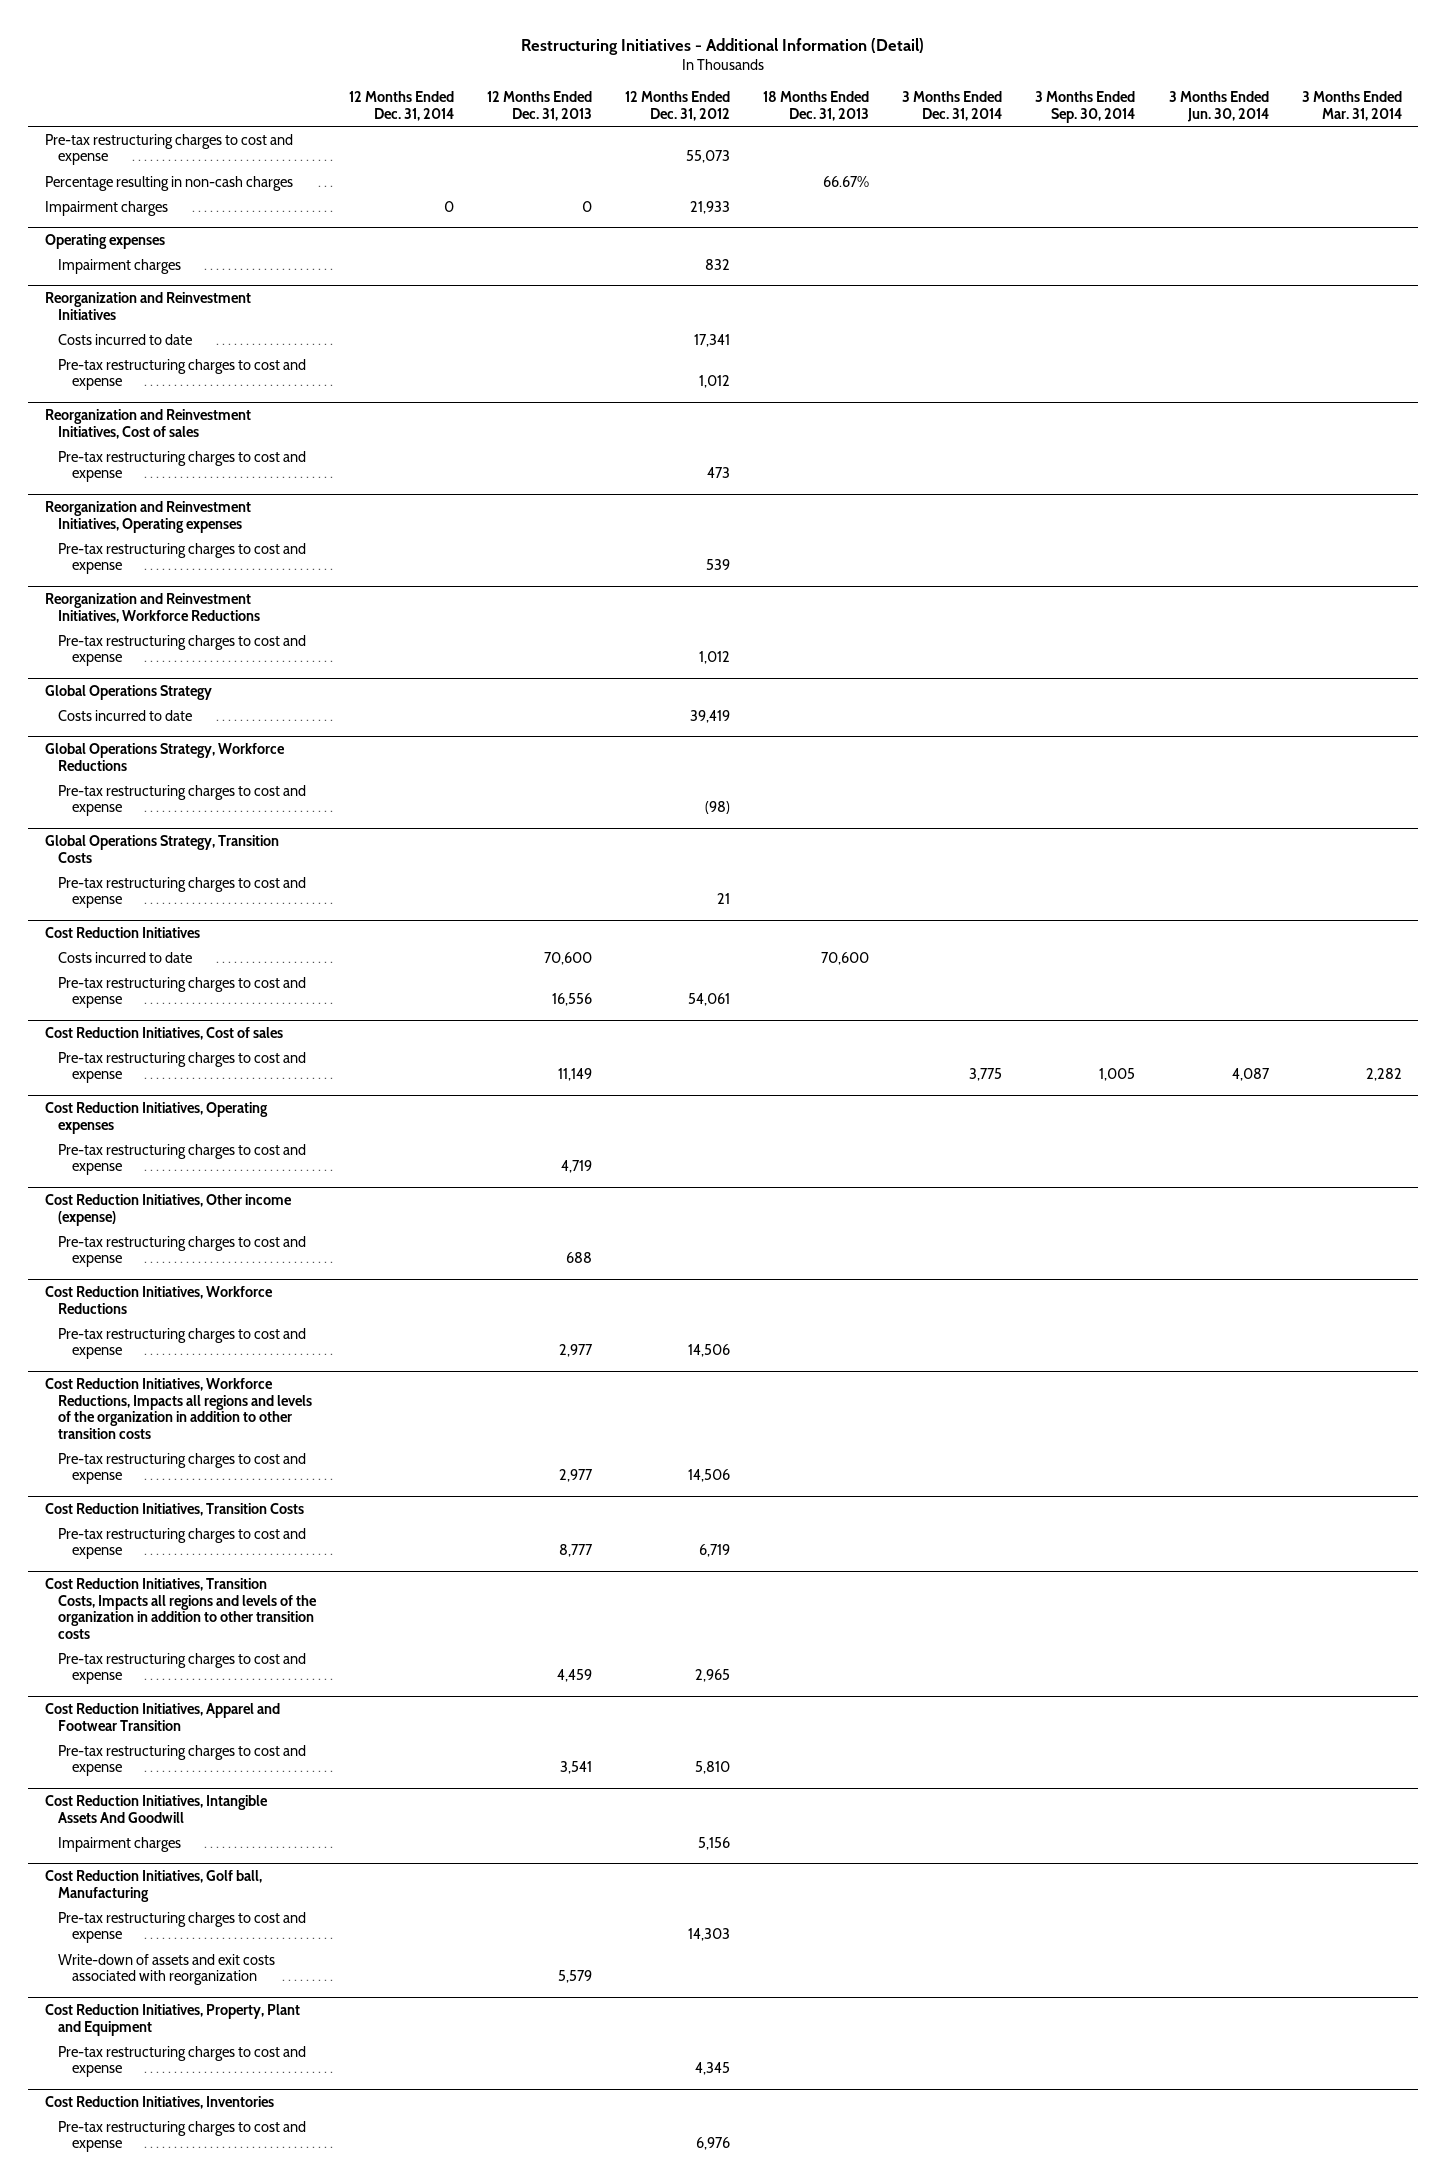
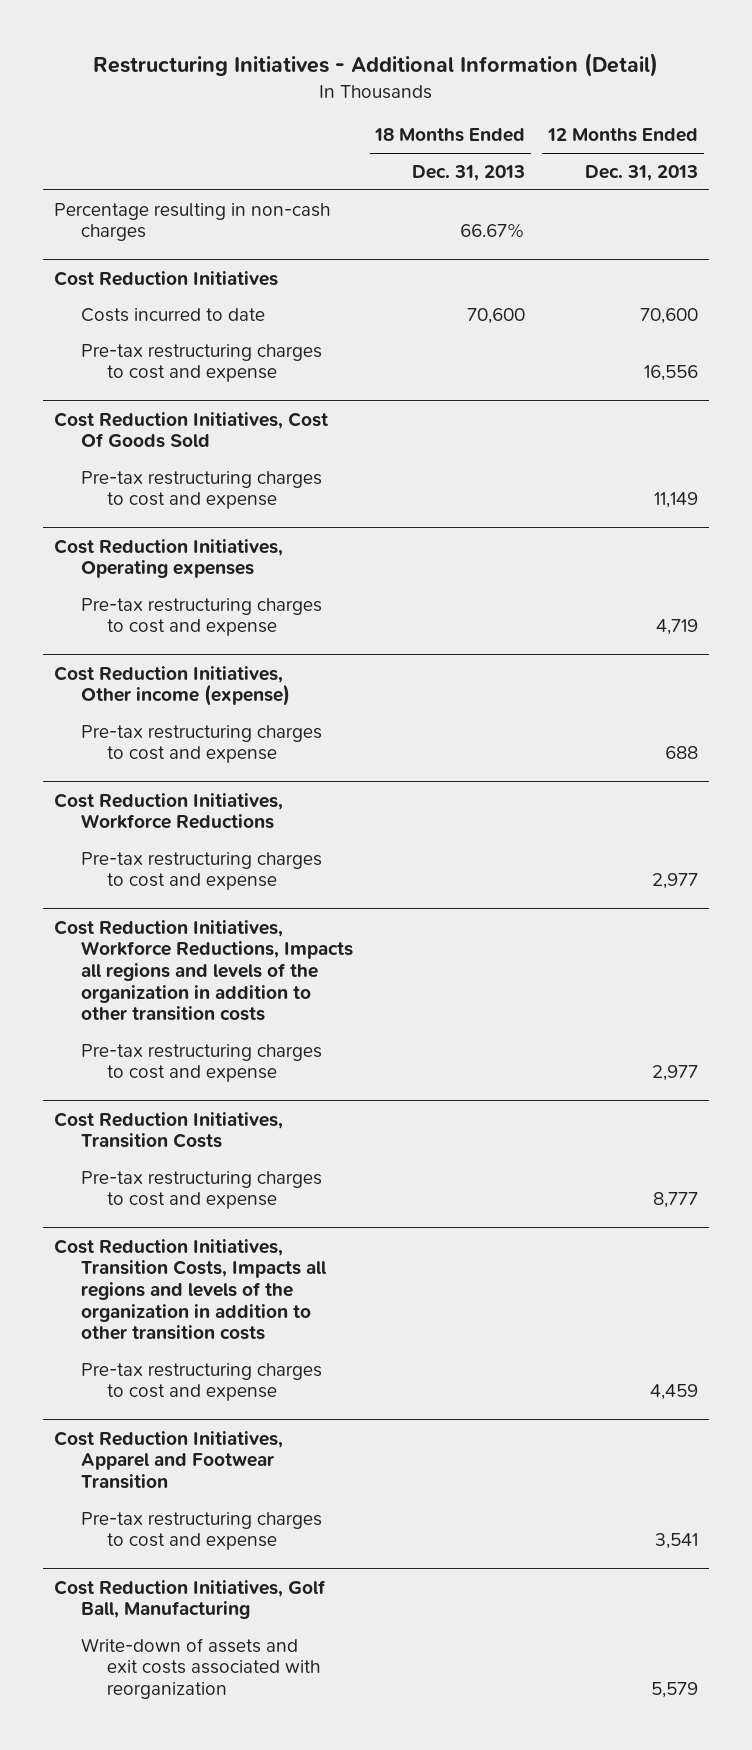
- | 12 Months Ended Dec. 31, 2014 | 12 Months Ended Dec. 31, 2013 | 12 Months Ended Dec. 31, 2012 | 18 Months Ended Dec. 31, 2013 | 3 Months Ended Dec. 31, 2014 | 3 Months Ended Sep. 30, 2014 | 3 Months Ended Jun. 30, 2014 | 3 Months Ended Mar. 31, 2014
+ | 18 Months Ended Dec. 31, 2013 | 12 Months Ended Dec. 31, 2013
- Pre-tax restructuring charges to cost and expense | | | 55,073 | | | | |
- Impairment charges | 0 | 0 | 21,933 | | | | |
- Operating expenses
- Impairment charges | | | 832 | | | | |
- Reorganization and Reinvestment Initiatives
- Costs incurred to date | | | 17,341 | | | | |
- Pre-tax restructuring charges to cost and expense | | | 1,012 | | | | |
- Reorganization and Reinvestment Initiatives, Cost of sales
- Pre-tax restructuring charges to cost and expense | | | 473 | | | | |
- Reorganization and Reinvestment Initiatives, Operating expenses
- Pre-tax restructuring charges to cost and expense | | | 539 | | | | |
- Reorganization and Reinvestment Initiatives, Workforce Reductions
- Pre-tax restructuring charges to cost and expense | | | 1,012 | | | | |
- Global Operations Strategy
- Costs incurred to date | | | 39,419 | | | | |
- Global Operations Strategy, Workforce Reductions
- Pre-tax restructuring charges to cost and expense | | | (98) | | | | |
- Global Operations Strategy, Transition Costs
- Pre-tax restructuring charges to cost and expense | | | 21 | | | | |
- Cost Reduction Initiatives, Cost of sales
+ Cost Reduction Initiatives, Cost Of Goods Sold
- Cost Reduction Initiatives, Intangible Assets And Goodwill
- Impairment charges | | | 5,156 | | | | |
- Cost Reduction Initiatives, Golf ball, Manufacturing
- Pre-tax restructuring charges to cost and expense | | | 14,303 | | | | |
+ Cost Reduction Initiatives, Golf Ball, Manufacturing
- Cost Reduction Initiatives, Property, Plant and Equipment
- Pre-tax restructuring charges to cost and expense | | | 4,345 | | | | |
- Cost Reduction Initiatives, Inventories
- Pre-tax restructuring charges to cost and expense | | | 6,976 | | | | |

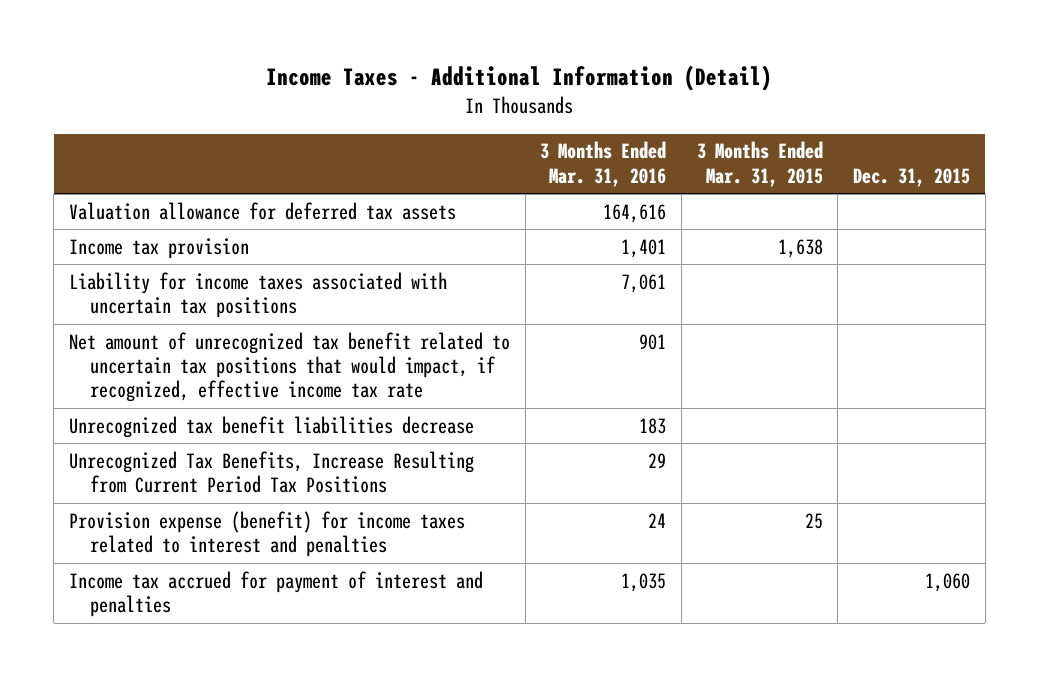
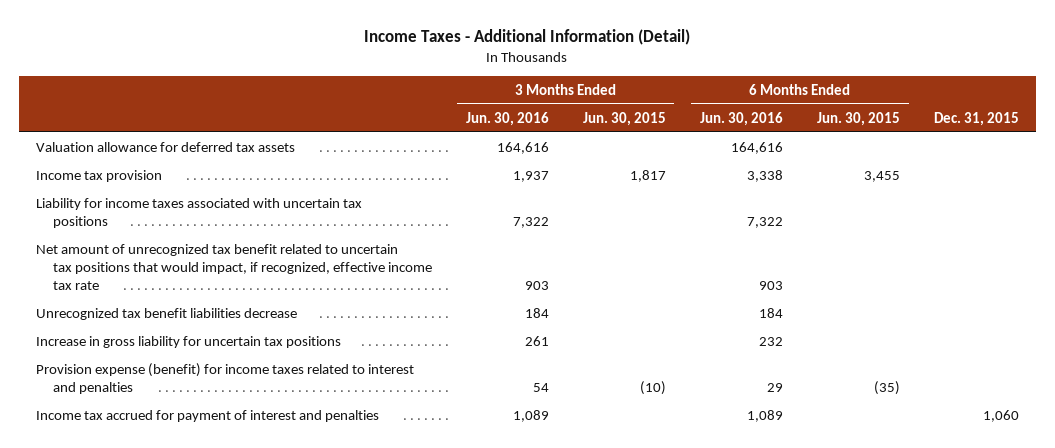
- | 3 Months Ended Mar. 31, 2016 | 3 Months Ended Mar. 31, 2015 | Dec. 31, 2015
+ | 3 Months Ended Jun. 30, 2016 | 3 Months Ended Jun. 30, 2015 | 6 Months Ended Jun. 30, 2016 | 6 Months Ended Jun. 30, 2015 | Dec. 31, 2015
- Unrecognized Tax Benefits, Increase Resulting from Current Period Tax Positions | 29 | |
+ Increase in gross liability for uncertain tax positions | 261 | | 232 | |

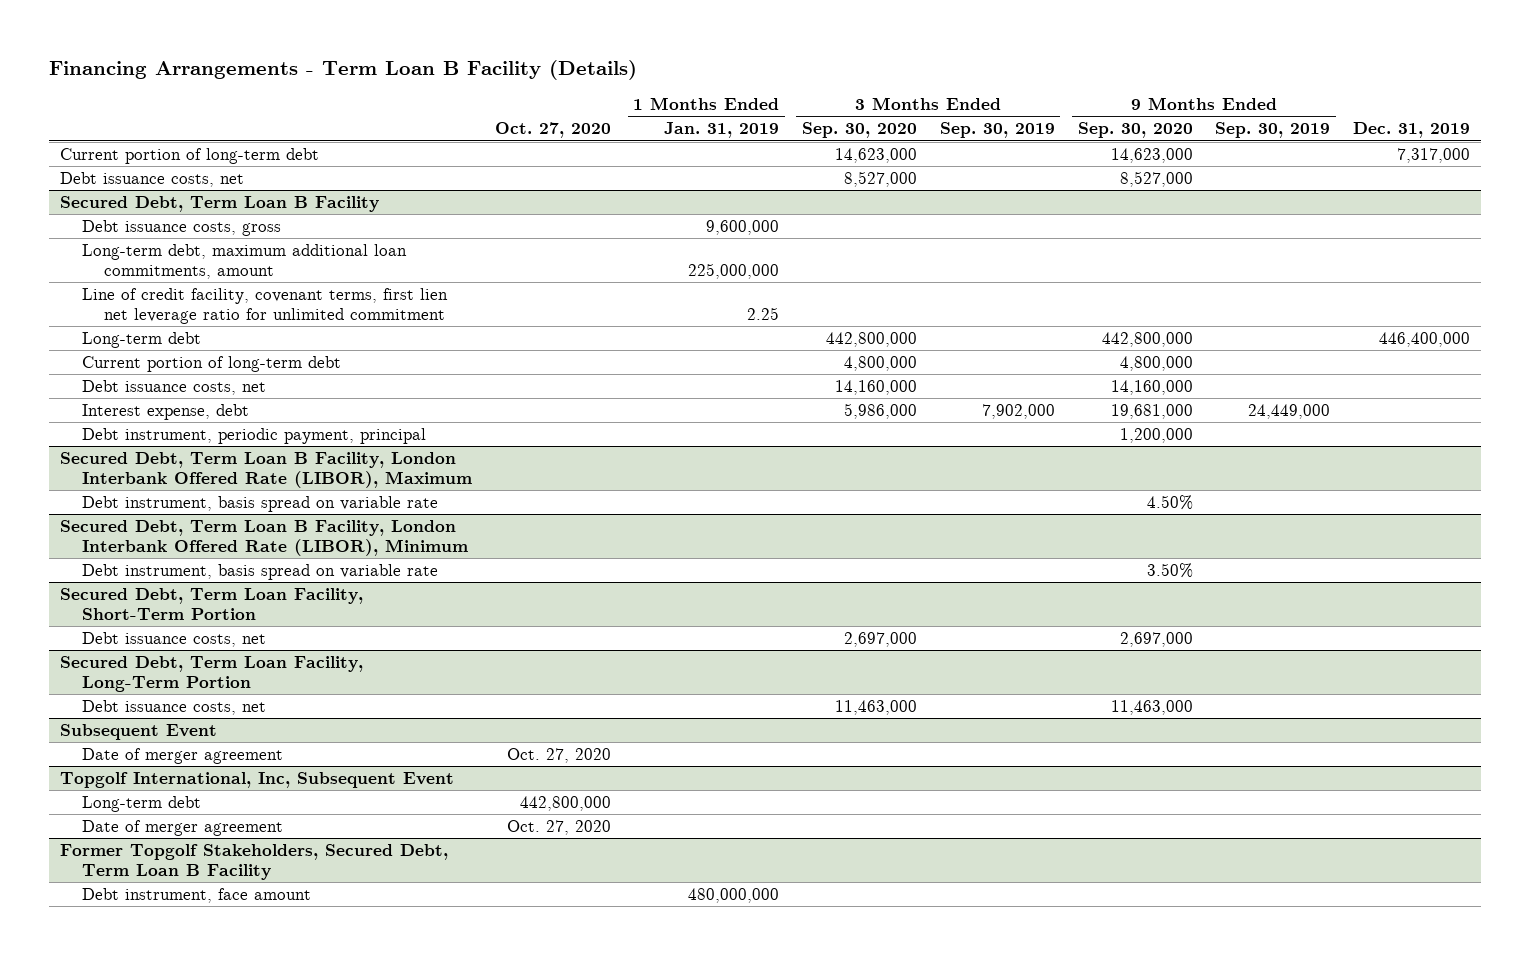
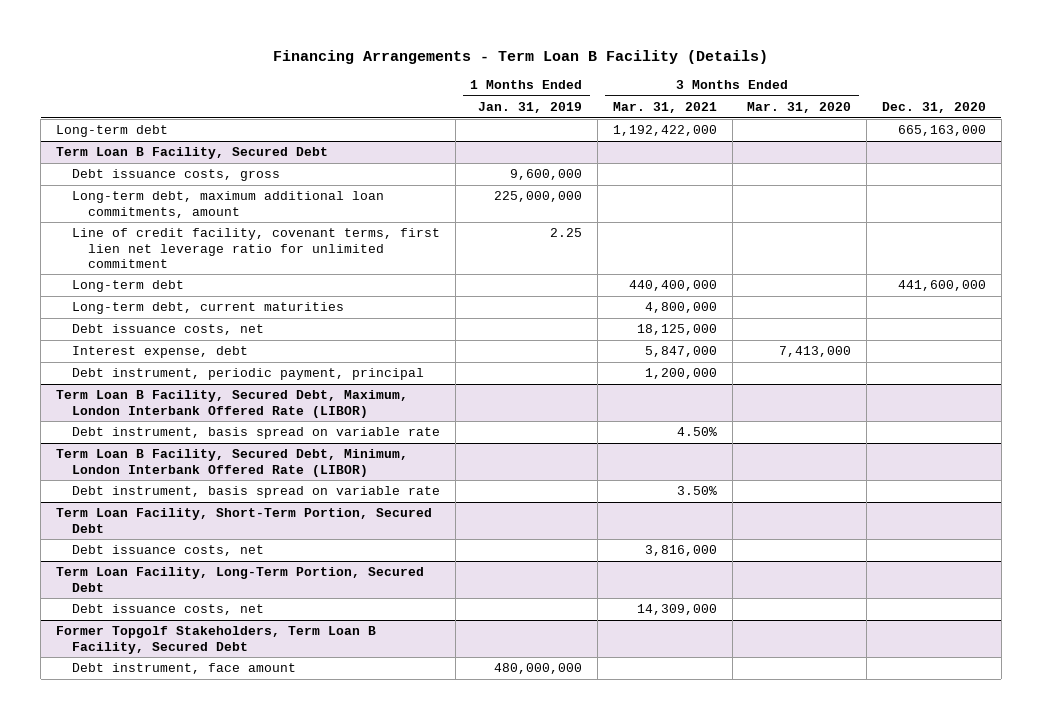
- | Oct. 27, 2020 | 1 Months Ended Jan. 31, 2019 | 3 Months Ended Sep. 30, 2020 | 3 Months Ended Sep. 30, 2019 | 9 Months Ended Sep. 30, 2020 | 9 Months Ended Sep. 30, 2019 | Dec. 31, 2019
+ | 1 Months Ended Jan. 31, 2019 | 3 Months Ended Mar. 31, 2021 | 3 Months Ended Mar. 31, 2020 | Dec. 31, 2020
- Current portion of long-term debt | | | 14,623,000 | | 14,623,000 | | 7,317,000
- Debt issuance costs, net | | | 8,527,000 | | 8,527,000 | |
- Secured Debt, Term Loan B Facility
+ Long-term debt | | 1,192,422,000 | | 665,163,000
+ Term Loan B Facility, Secured Debt
- Current portion of long-term debt | | | 4,800,000 | | 4,800,000 | |
+ Long-term debt, current maturities | | 4,800,000 | |
- Secured Debt, Term Loan B Facility, London Interbank Offered Rate (LIBOR), Maximum
+ Term Loan B Facility, Secured Debt, Maximum, London Interbank Offered Rate (LIBOR)
- Secured Debt, Term Loan B Facility, London Interbank Offered Rate (LIBOR), Minimum
+ Term Loan B Facility, Secured Debt, Minimum, London Interbank Offered Rate (LIBOR)
- Secured Debt, Term Loan Facility, Short-Term Portion
+ Term Loan Facility, Short-Term Portion, Secured Debt
- Secured Debt, Term Loan Facility, Long-Term Portion
+ Term Loan Facility, Long-Term Portion, Secured Debt
- Subsequent Event
- Date of merger agreement | Oct. 27, 2020 | | | | | |
- Topgolf International, Inc, Subsequent Event
- Long-term debt | 442,800,000 | | | | | |
- Date of merger agreement | Oct. 27, 2020 | | | | | |
- Former Topgolf Stakeholders, Secured Debt, Term Loan B Facility
+ Former Topgolf Stakeholders, Term Loan B Facility, Secured Debt

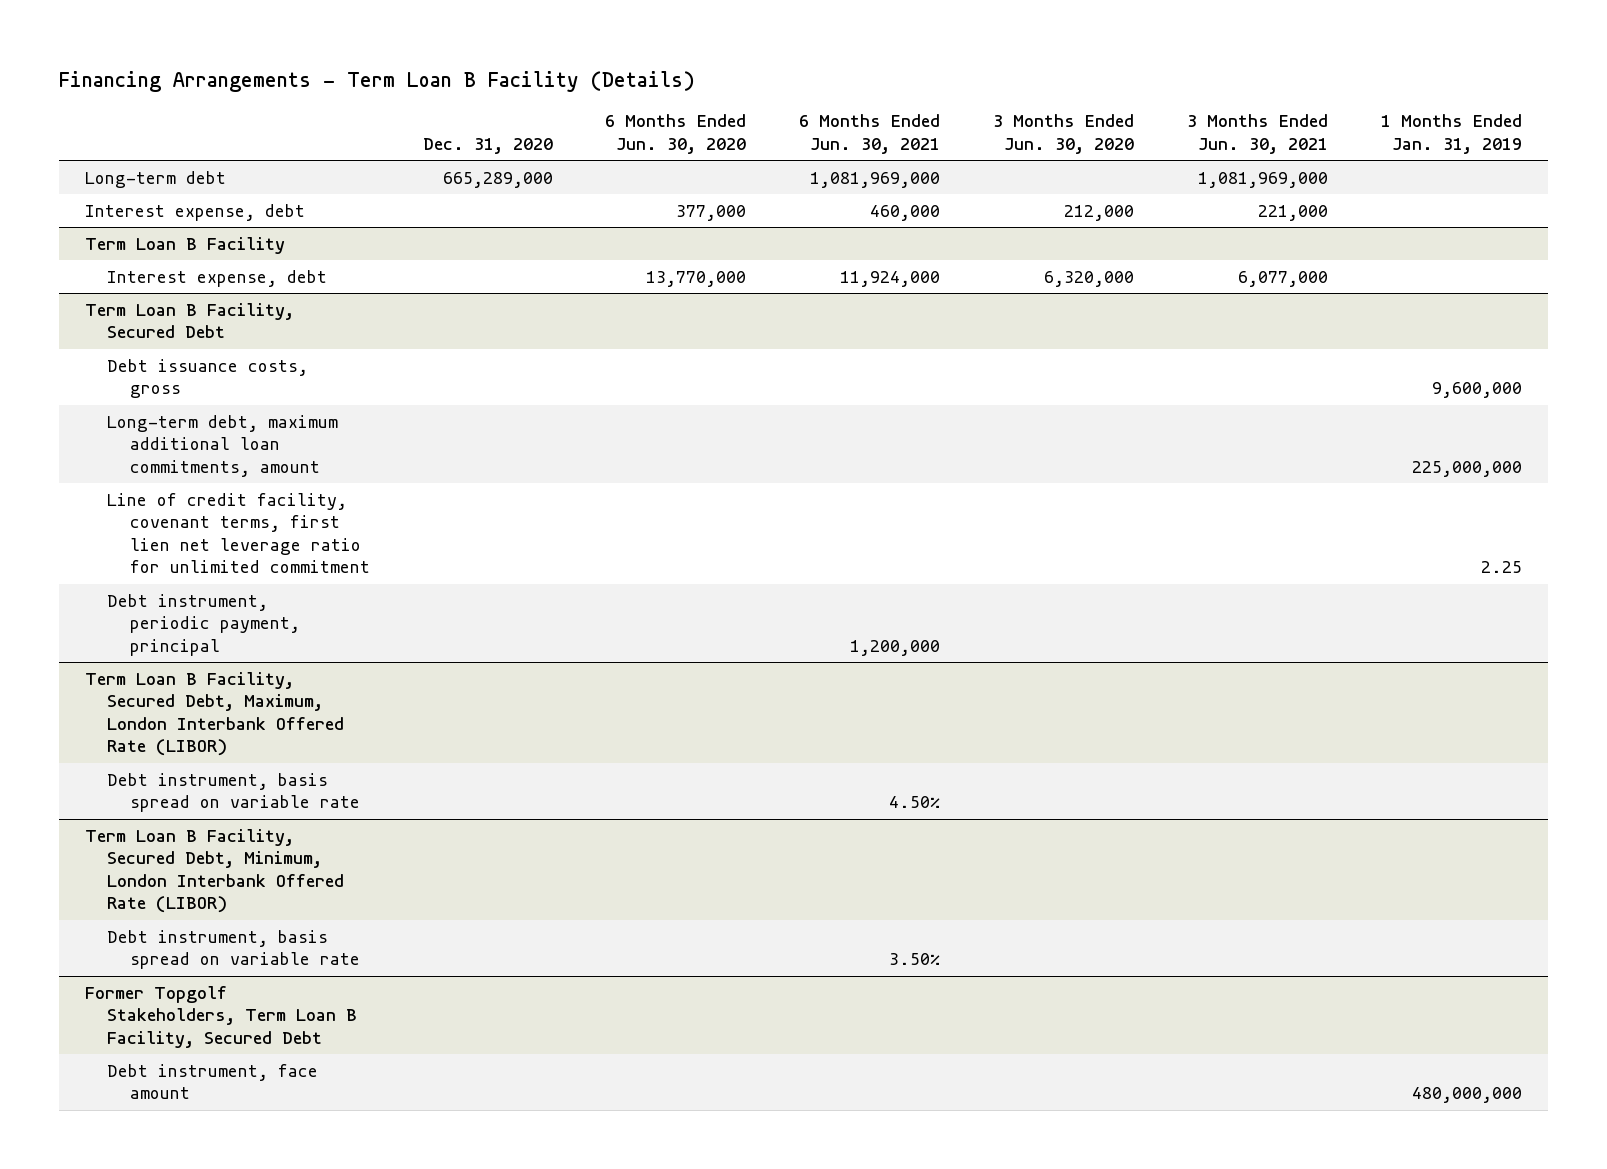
- | 1 Months Ended Jan. 31, 2019 | 3 Months Ended Mar. 31, 2021 | 3 Months Ended Mar. 31, 2020 | Dec. 31, 2020
+ | Dec. 31, 2020 | 6 Months Ended Jun. 30, 2020 | 6 Months Ended Jun. 30, 2021 | 3 Months Ended Jun. 30, 2020 | 3 Months Ended Jun. 30, 2021 | 1 Months Ended Jan. 31, 2019
- Long-term debt | | 1,192,422,000 | | 665,163,000
+ Long-term debt | 665,289,000 | | 1,081,969,000 | | 1,081,969,000 |
+ Interest expense, debt | | 377,000 | 460,000 | 212,000 | 221,000 |
+ Term Loan B Facility
+ Interest expense, debt | | 13,770,000 | 11,924,000 | 6,320,000 | 6,077,000 |
@ Term Loan B Facility, Secured Debt
- Long-term debt | | 440,400,000 | | 441,600,000
- Long-term debt, current maturities | | 4,800,000 | |
- Debt issuance costs, net | | 18,125,000 | |
- Interest expense, debt | | 5,847,000 | 7,413,000 |
- Term Loan Facility, Short-Term Portion, Secured Debt
- Debt issuance costs, net | | 3,816,000 | |
- Term Loan Facility, Long-Term Portion, Secured Debt
- Debt issuance costs, net | | 14,309,000 | |

